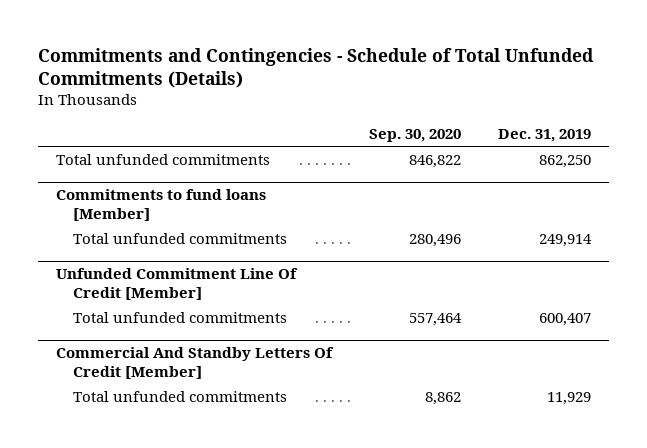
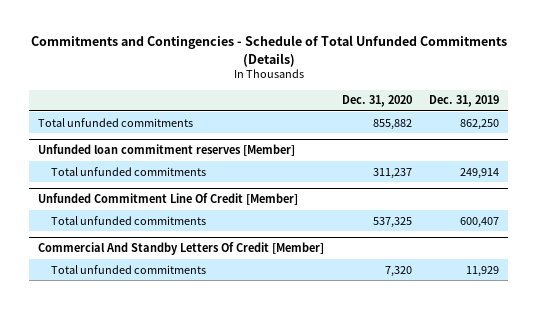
- | Sep. 30, 2020 | Dec. 31, 2019
+ | Dec. 31, 2020 | Dec. 31, 2019
- Commitments to fund loans [Member]
+ Unfunded loan commitment reserves [Member]

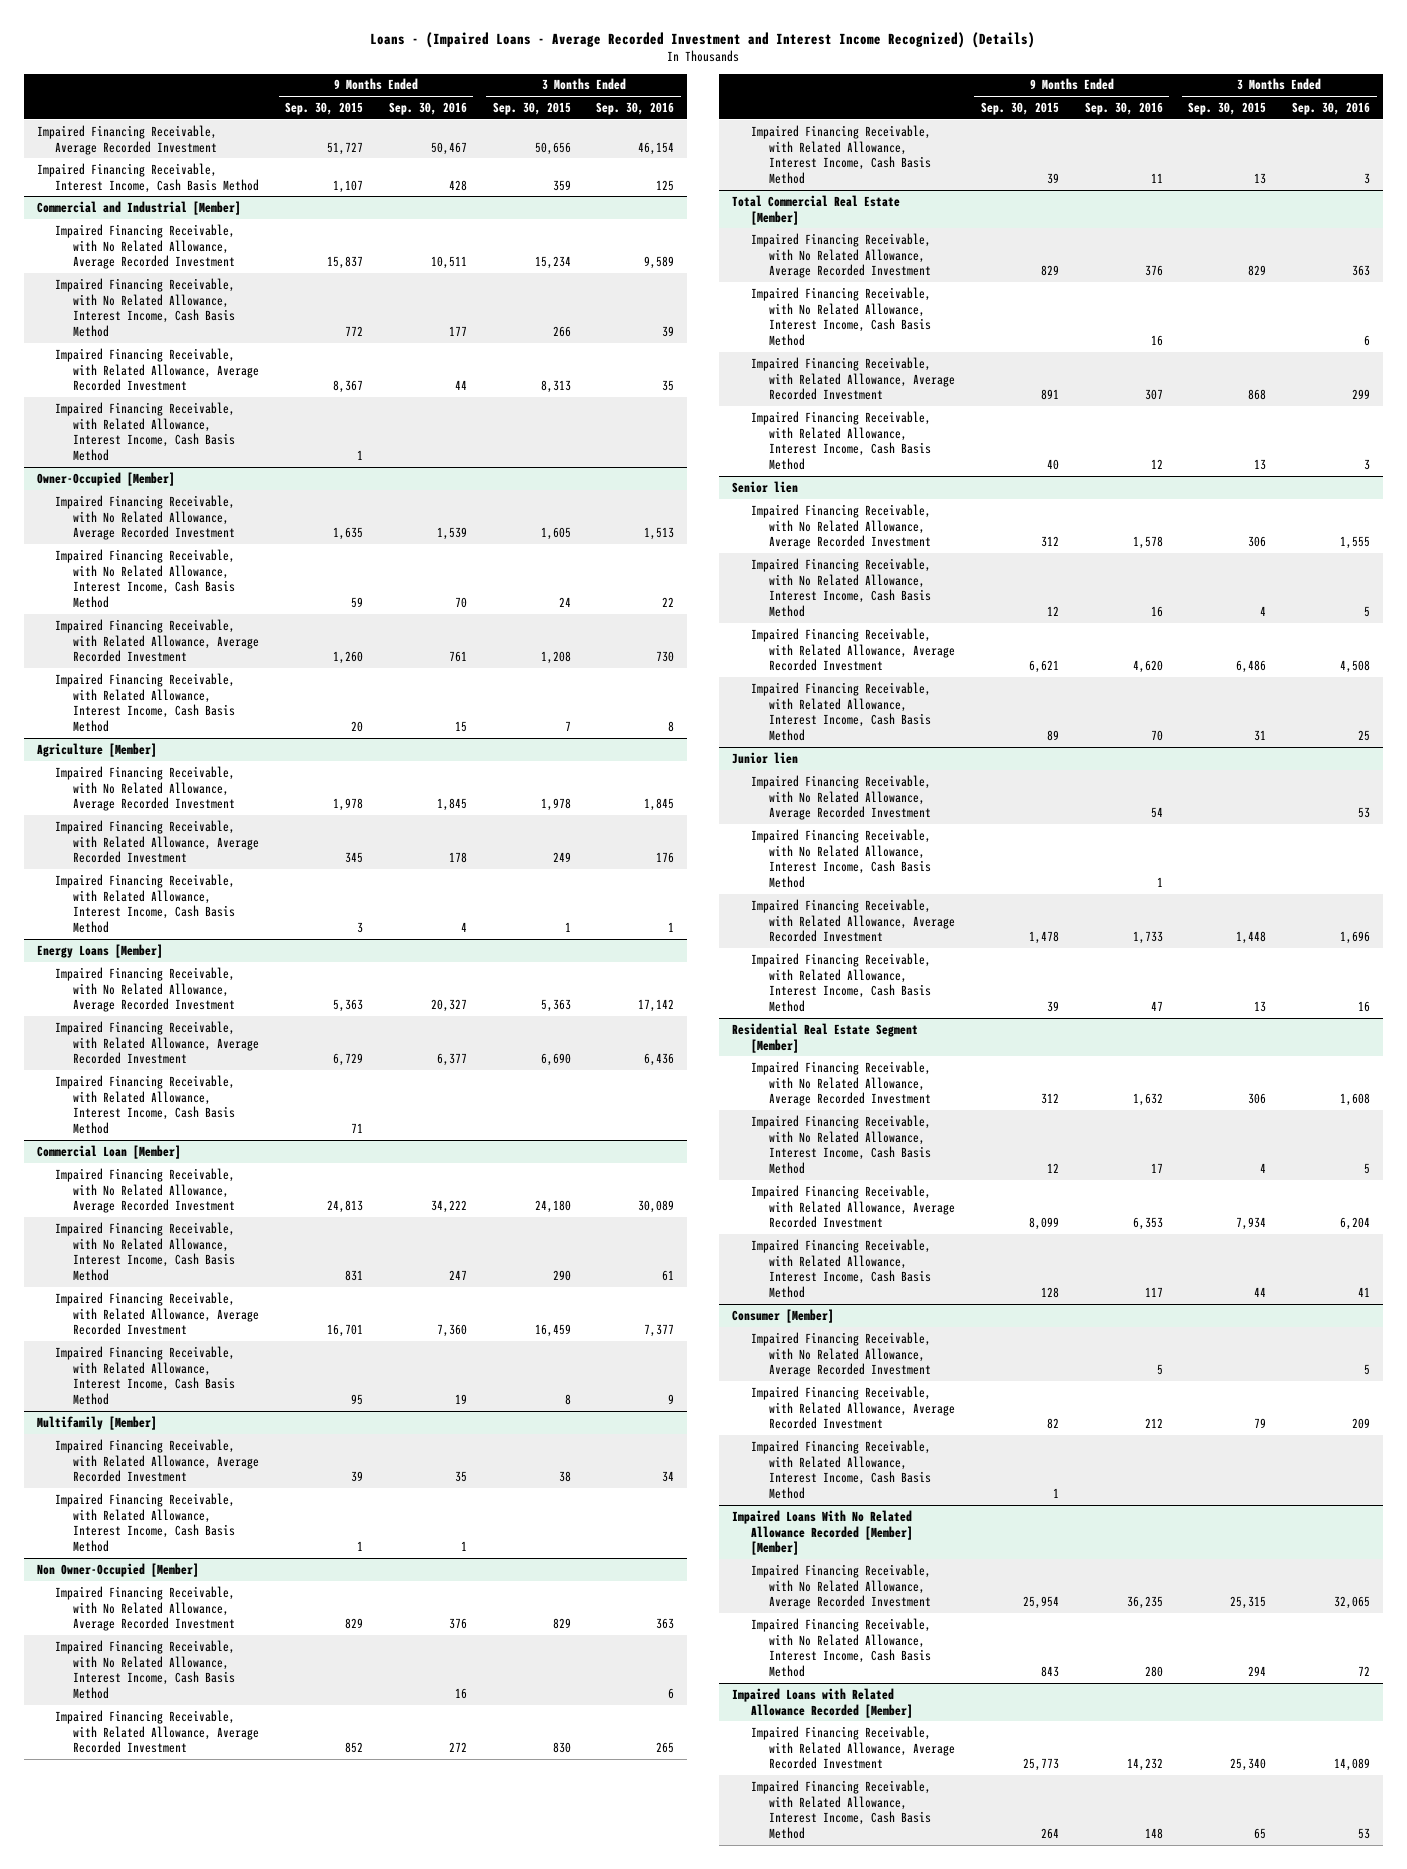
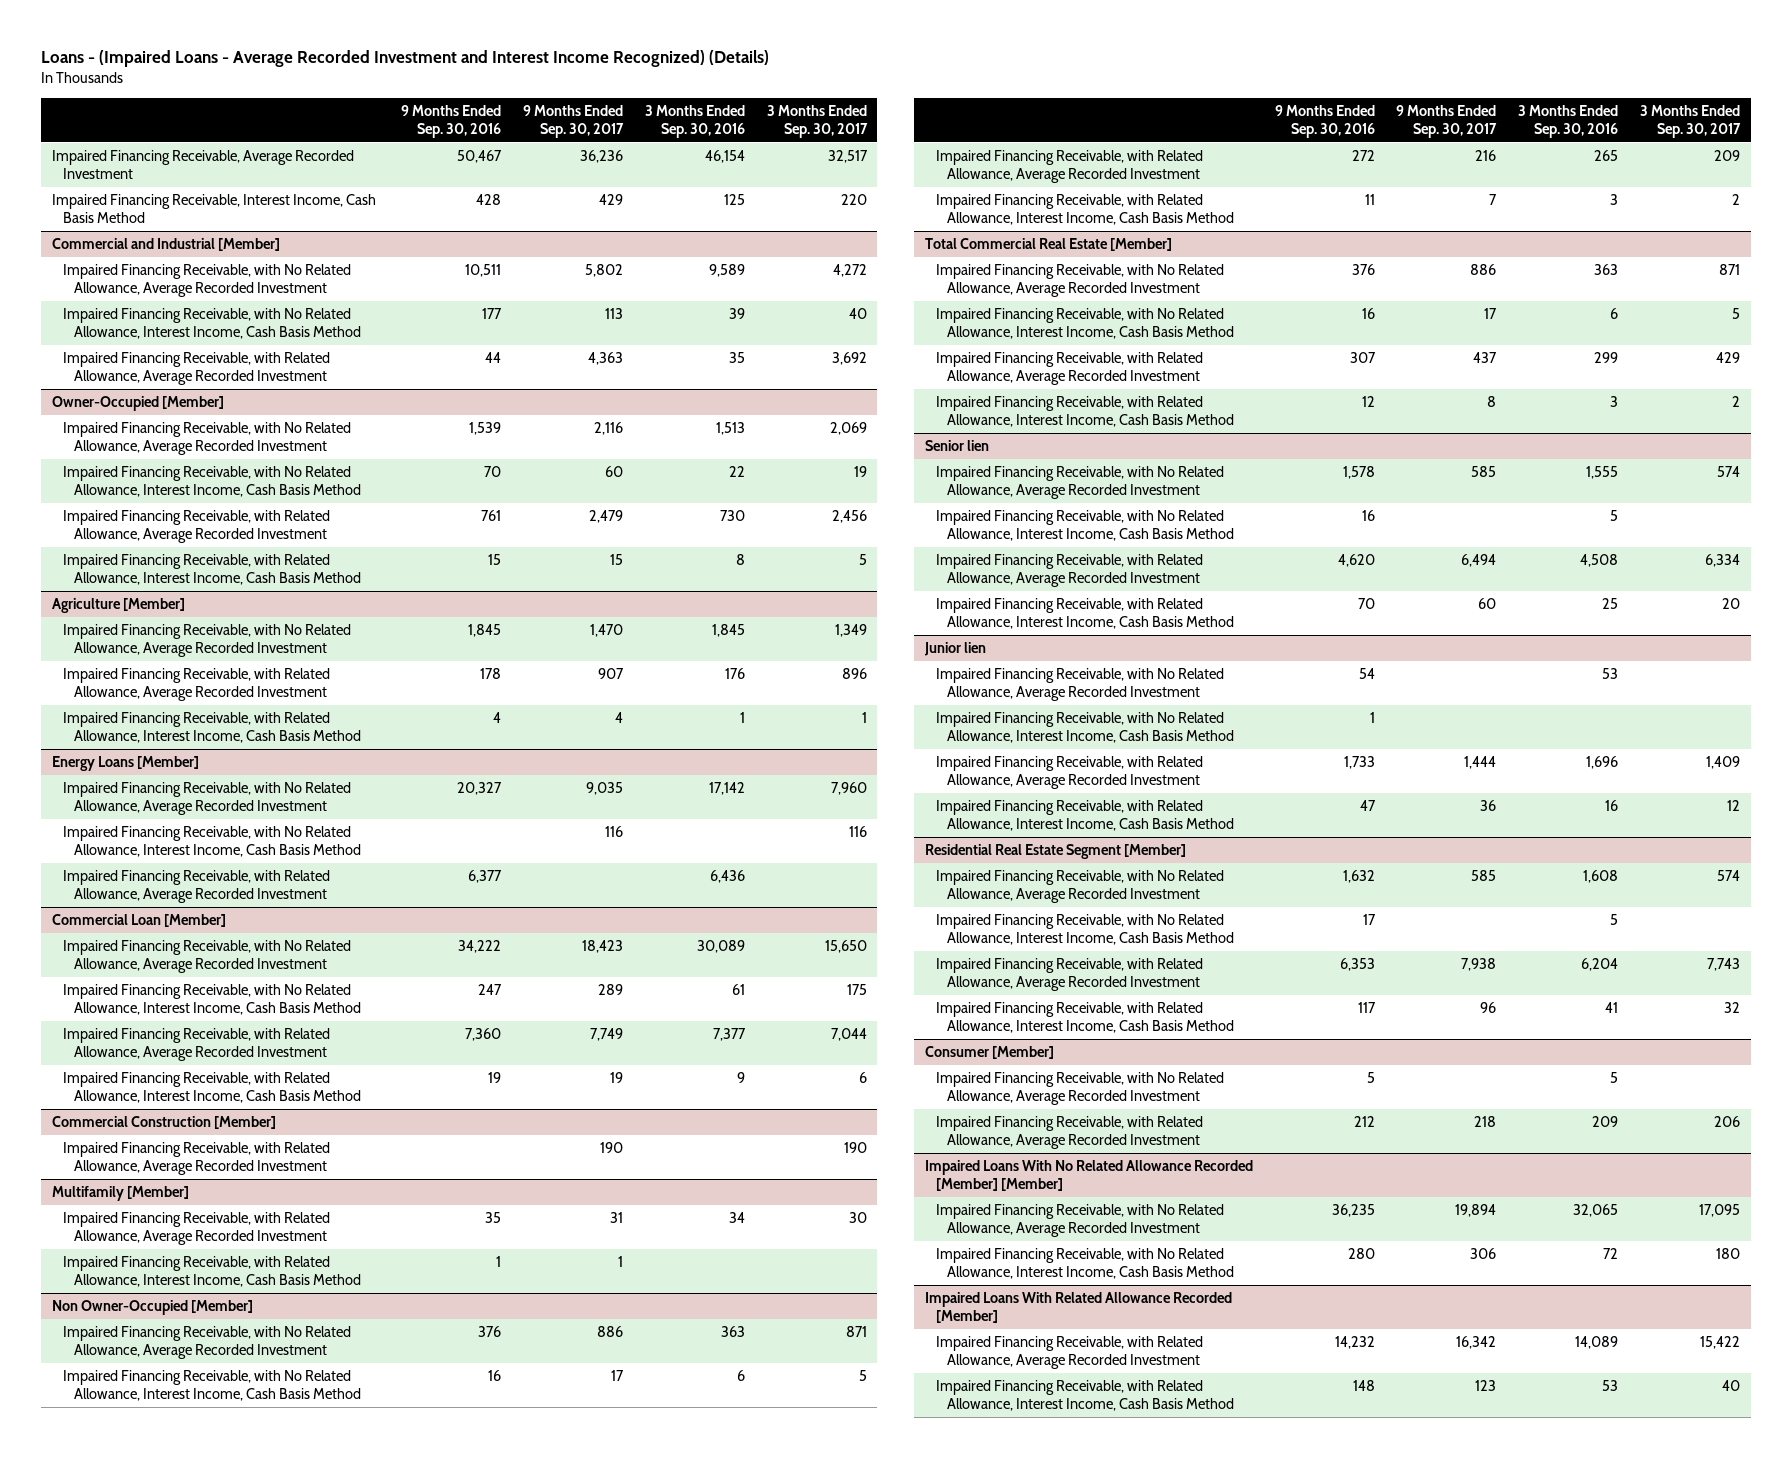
- | 9 Months Ended Sep. 30, 2015 | 9 Months Ended Sep. 30, 2016 | 3 Months Ended Sep. 30, 2015 | 3 Months Ended Sep. 30, 2016
+ | 9 Months Ended Sep. 30, 2016 | 9 Months Ended Sep. 30, 2017 | 3 Months Ended Sep. 30, 2016 | 3 Months Ended Sep. 30, 2017
@ Commercial and Industrial [Member]
- Impaired Financing Receivable, with Related Allowance, Interest Income, Cash Basis Method | 1 | | |
@ Energy Loans [Member]
+ Impaired Financing Receivable, with No Related Allowance, Interest Income, Cash Basis Method | | 116 | | 116
- Impaired Financing Receivable, with Related Allowance, Interest Income, Cash Basis Method | 71 | | |
+ Commercial Construction [Member]
+ Impaired Financing Receivable, with Related Allowance, Average Recorded Investment | | 190 | | 190
@ Consumer [Member]
- Impaired Financing Receivable, with Related Allowance, Interest Income, Cash Basis Method | 1 | | |
- Impaired Loans with Related Allowance Recorded [Member]
+ Impaired Loans With Related Allowance Recorded [Member]

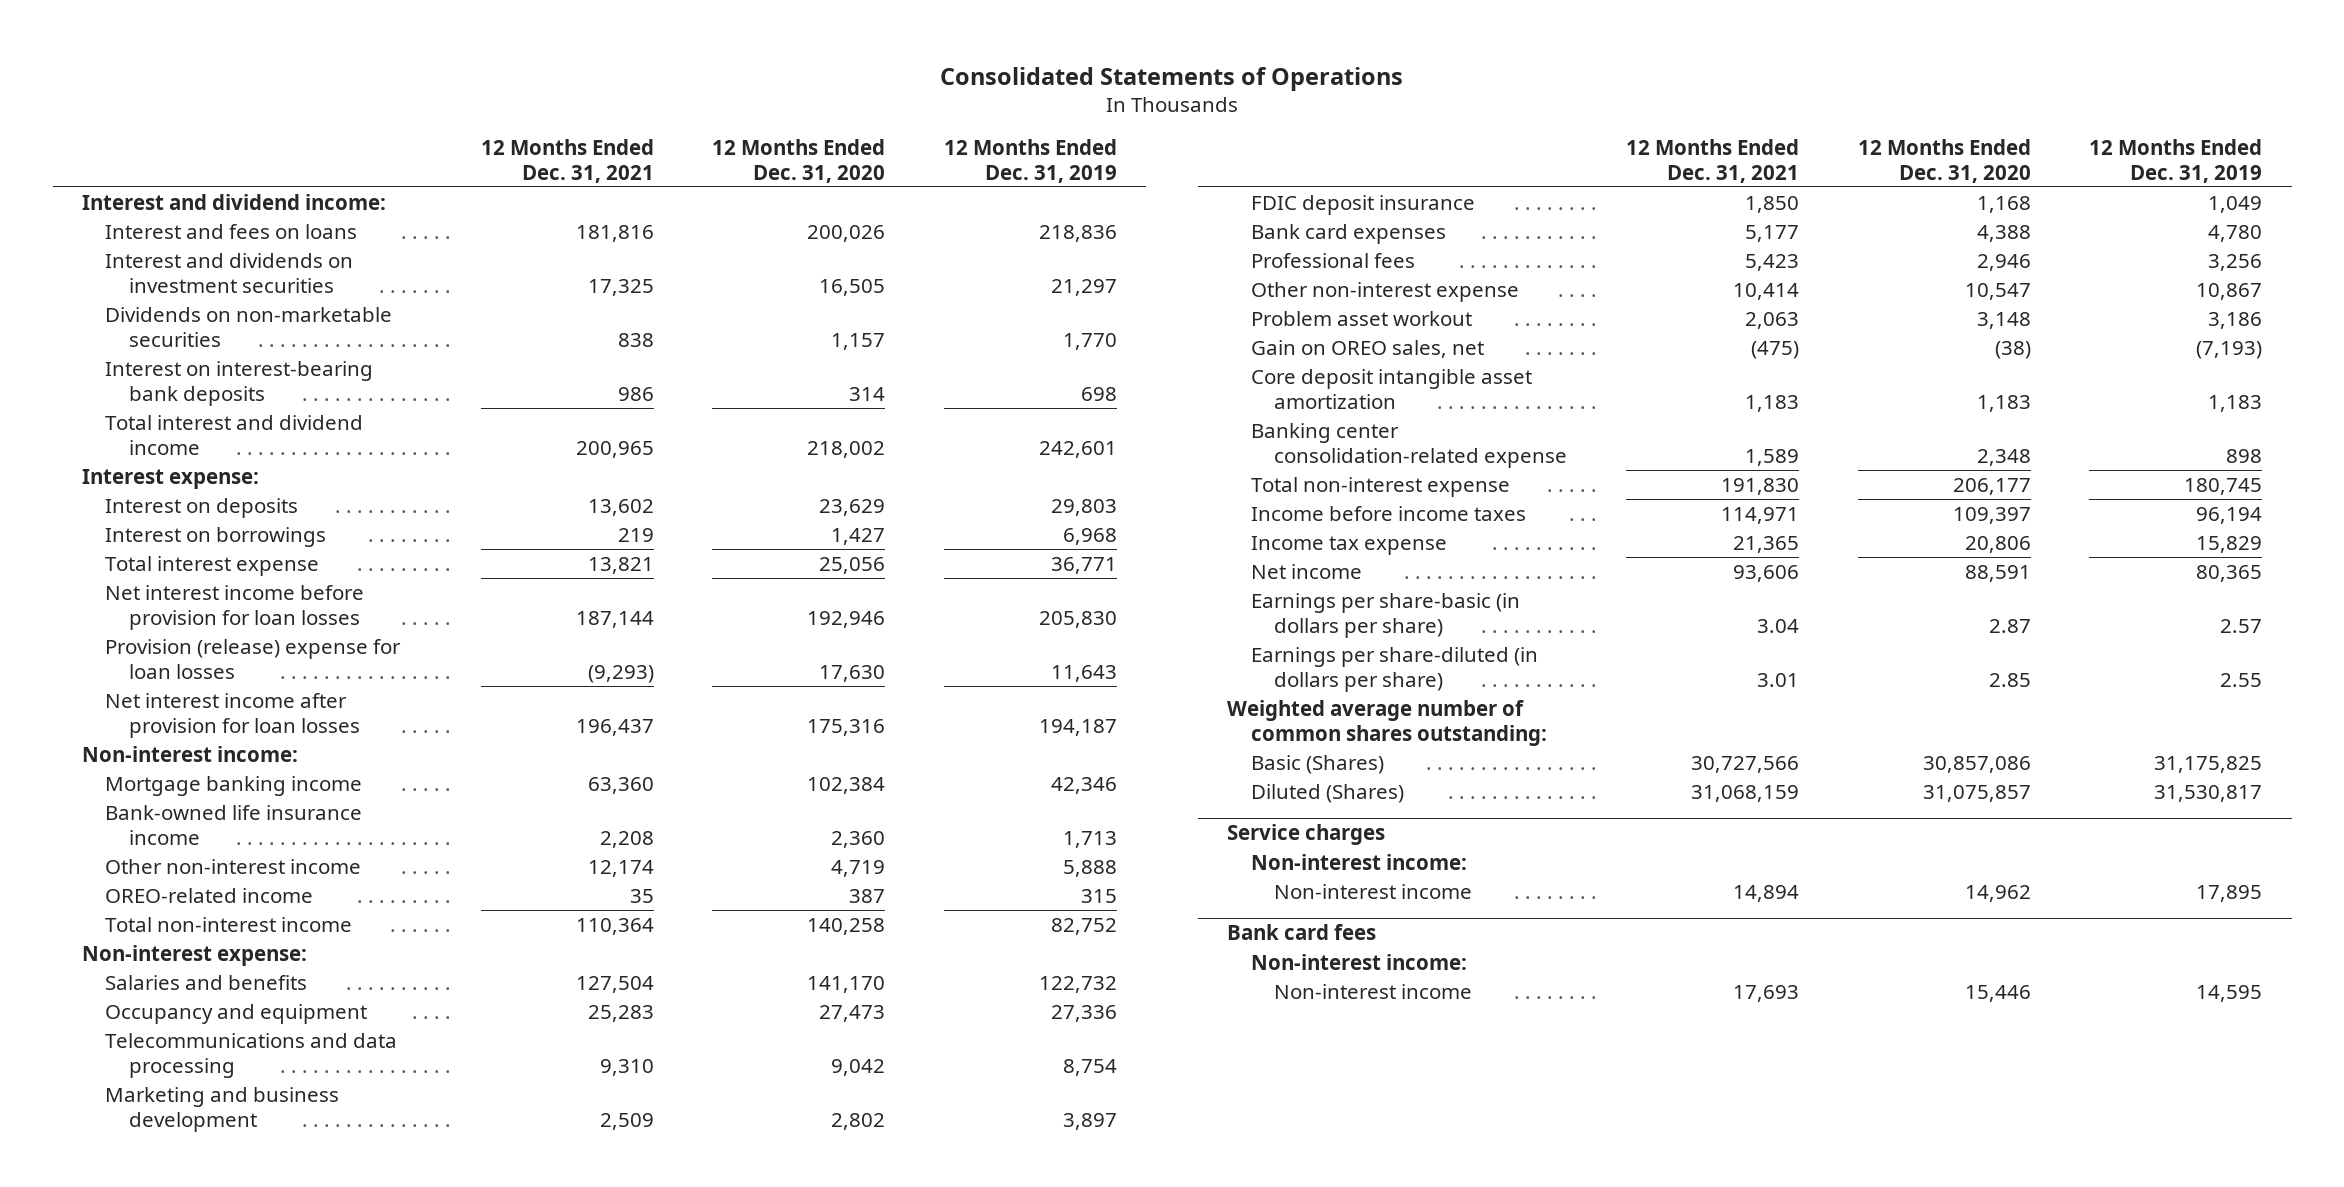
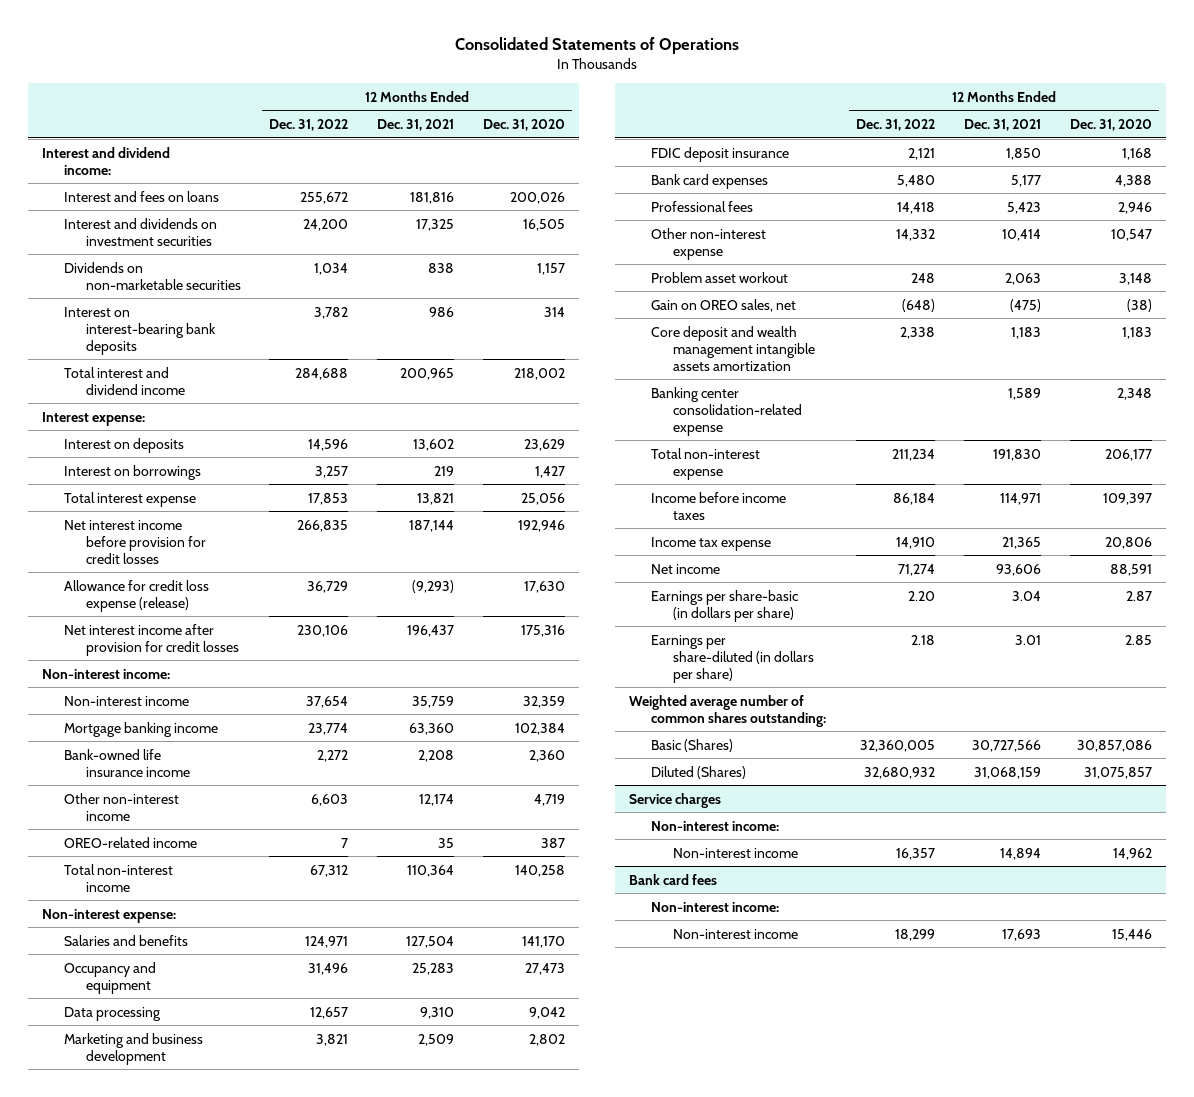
- | 12 Months Ended Dec. 31, 2021 | 12 Months Ended Dec. 31, 2020 | 12 Months Ended Dec. 31, 2019
+ | 12 Months Ended Dec. 31, 2022 | 12 Months Ended Dec. 31, 2021 | 12 Months Ended Dec. 31, 2020
- Net interest income before provision for loan losses | 187,144 | 192,946 | 205,830
- Provision (release) expense for loan losses | (9,293) | 17,630 | 11,643
- Net interest income after provision for loan losses | 196,437 | 175,316 | 194,187
+ Net interest income before provision for credit losses | 266,835 | 187,144 | 192,946
+ Allowance for credit loss expense (release) | 36,729 | (9,293) | 17,630
+ Net interest income after provision for credit losses | 230,106 | 196,437 | 175,316
+ Non-interest income | 37,654 | 35,759 | 32,359
- Telecommunications and data processing | 9,310 | 9,042 | 8,754
+ Data processing | 12,657 | 9,310 | 9,042
- Core deposit intangible asset amortization | 1,183 | 1,183 | 1,183
+ Core deposit and wealth management intangible assets amortization | 2,338 | 1,183 | 1,183

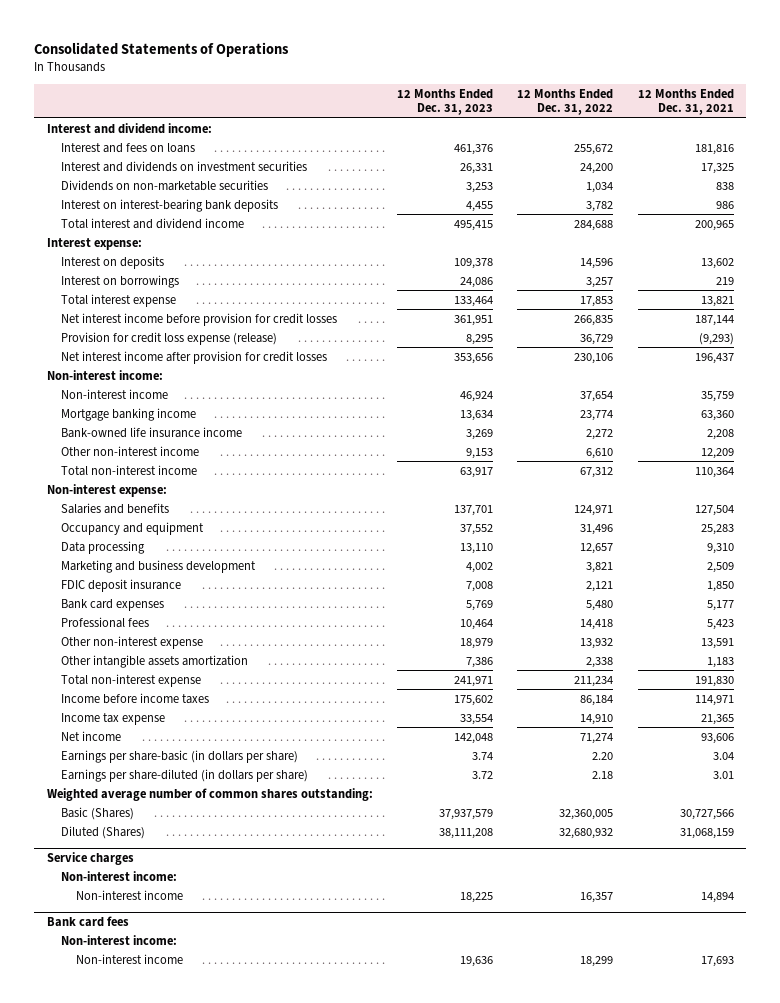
- | 12 Months Ended Dec. 31, 2022 | 12 Months Ended Dec. 31, 2021 | 12 Months Ended Dec. 31, 2020
+ | 12 Months Ended Dec. 31, 2023 | 12 Months Ended Dec. 31, 2022 | 12 Months Ended Dec. 31, 2021
- Allowance for credit loss expense (release) | 36,729 | (9,293) | 17,630
+ Provision for credit loss expense (release) | 8,295 | 36,729 | (9,293)
- Other non-interest income | 6,603 | 12,174 | 4,719
- OREO-related income | 7 | 35 | 387
+ Other non-interest income | 9,153 | 6,610 | 12,209
- Other non-interest expense | 14,332 | 10,414 | 10,547
- Problem asset workout | 248 | 2,063 | 3,148
- Gain on OREO sales, net | (648) | (475) | (38)
- Core deposit and wealth management intangible assets amortization | 2,338 | 1,183 | 1,183
- Banking center consolidation-related expense | | 1,589 | 2,348
+ Other non-interest expense | 18,979 | 13,932 | 13,591
+ Other intangible assets amortization | 7,386 | 2,338 | 1,183

